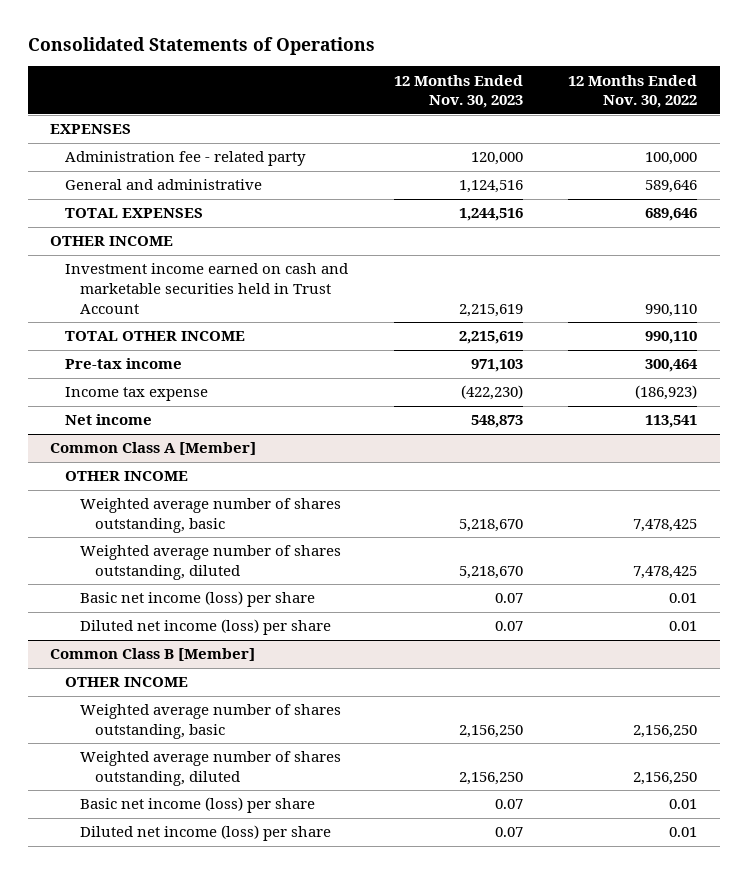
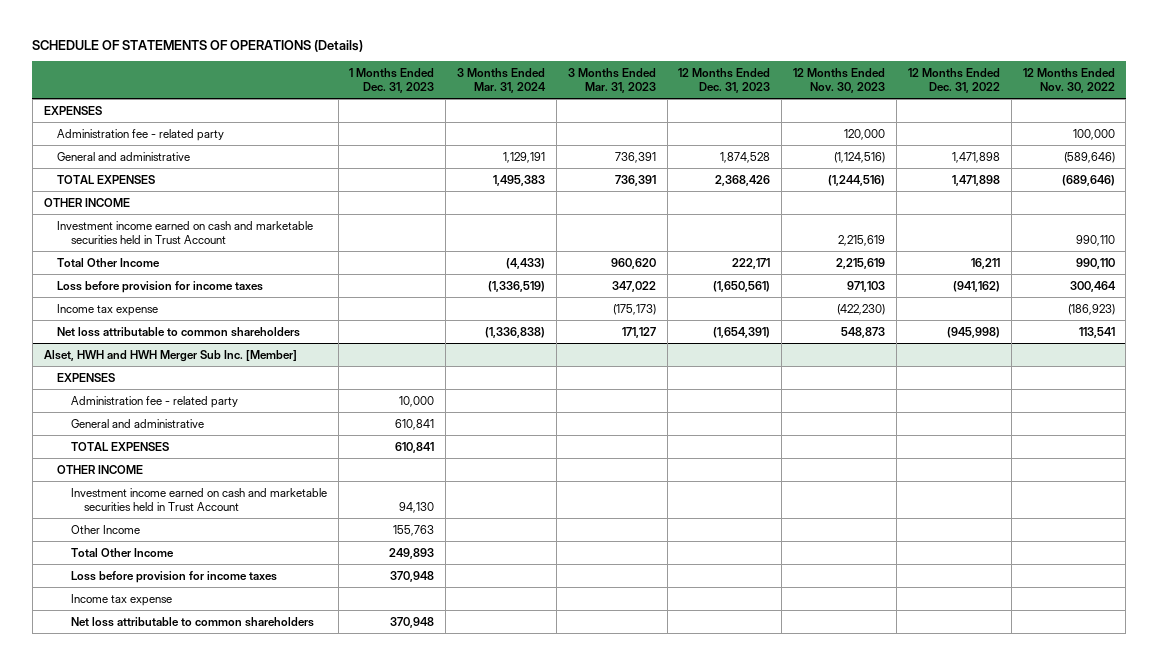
- Consolidated Statements of Operations
+ SCHEDULE OF STATEMENTS OF OPERATIONS (Details)
- | 12 Months Ended Nov. 30, 2023 | 12 Months Ended Nov. 30, 2022
+ | 1 Months Ended Dec. 31, 2023 | 3 Months Ended Mar. 31, 2024 | 3 Months Ended Mar. 31, 2023 | 12 Months Ended Dec. 31, 2023 | 12 Months Ended Nov. 30, 2023 | 12 Months Ended Dec. 31, 2022 | 12 Months Ended Nov. 30, 2022
- General and administrative | 1,124,516 | 589,646
- TOTAL EXPENSES | 1,244,516 | 689,646
+ General and administrative | | 1,129,191 | 736,391 | 1,874,528 | (1,124,516) | 1,471,898 | (589,646)
+ TOTAL EXPENSES | | 1,495,383 | 736,391 | 2,368,426 | (1,244,516) | 1,471,898 | (689,646)
- TOTAL OTHER INCOME | 2,215,619 | 990,110
- Pre-tax income | 971,103 | 300,464
+ Total Other Income | | (4,433) | 960,620 | 222,171 | 2,215,619 | 16,211 | 990,110
+ Loss before provision for income taxes | | (1,336,519) | 347,022 | (1,650,561) | 971,103 | (941,162) | 300,464
- Net income | 548,873 | 113,541
- Common Class A [Member]
- OTHER INCOME
- Weighted average number of shares outstanding, basic | 5,218,670 | 7,478,425
- Weighted average number of shares outstanding, diluted | 5,218,670 | 7,478,425
- Basic net income (loss) per share | 0.07 | 0.01
- Diluted net income (loss) per share | 0.07 | 0.01
- Common Class B [Member]
- OTHER INCOME
- Weighted average number of shares outstanding, basic | 2,156,250 | 2,156,250
- Weighted average number of shares outstanding, diluted | 2,156,250 | 2,156,250
- Basic net income (loss) per share | 0.07 | 0.01
- Diluted net income (loss) per share | 0.07 | 0.01
+ Net loss attributable to common shareholders | | (1,336,838) | 171,127 | (1,654,391) | 548,873 | (945,998) | 113,541
+ Alset, HWH and HWH Merger Sub Inc. [Member]
+ EXPENSES
+ Administration fee - related party | 10,000 | | | | | |
+ General and administrative | 610,841 | | | | | |
+ TOTAL EXPENSES | 610,841 | | | | | |
+ OTHER INCOME
+ Investment income earned on cash and marketable securities held in Trust Account | 94,130 | | | | | |
+ Other Income | 155,763 | | | | | |
+ Total Other Income | 249,893 | | | | | |
+ Loss before provision for income taxes | 370,948 | | | | | |
+ Income tax expense
+ Net loss attributable to common shareholders | 370,948 | | | | | |

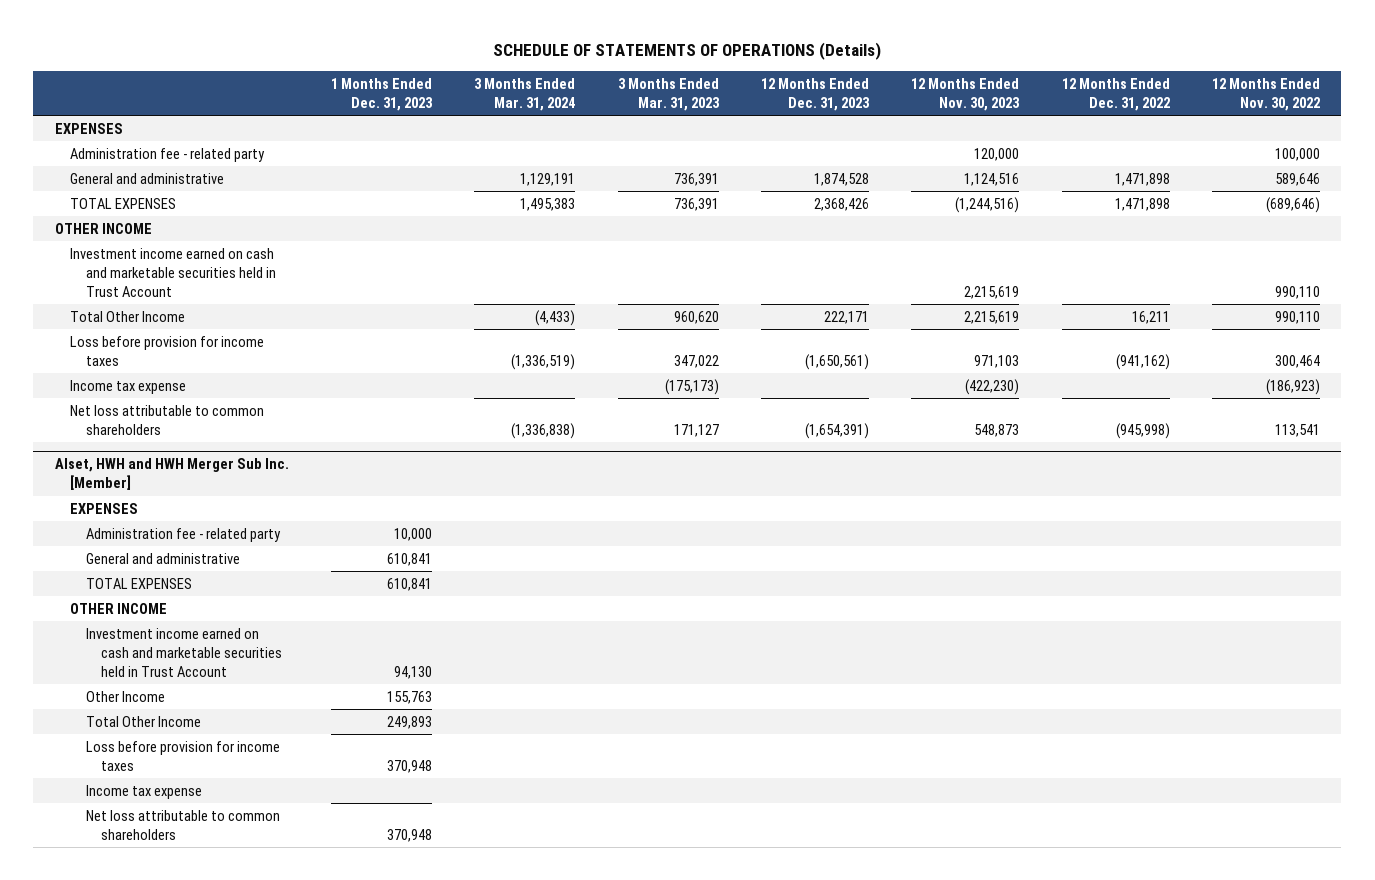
- General and administrative | | 1,129,191 | 736,391 | 1,874,528 | (1,124,516) | 1,471,898 | (589,646)
+ General and administrative | | 1,129,191 | 736,391 | 1,874,528 | 1,124,516 | 1,471,898 | 589,646

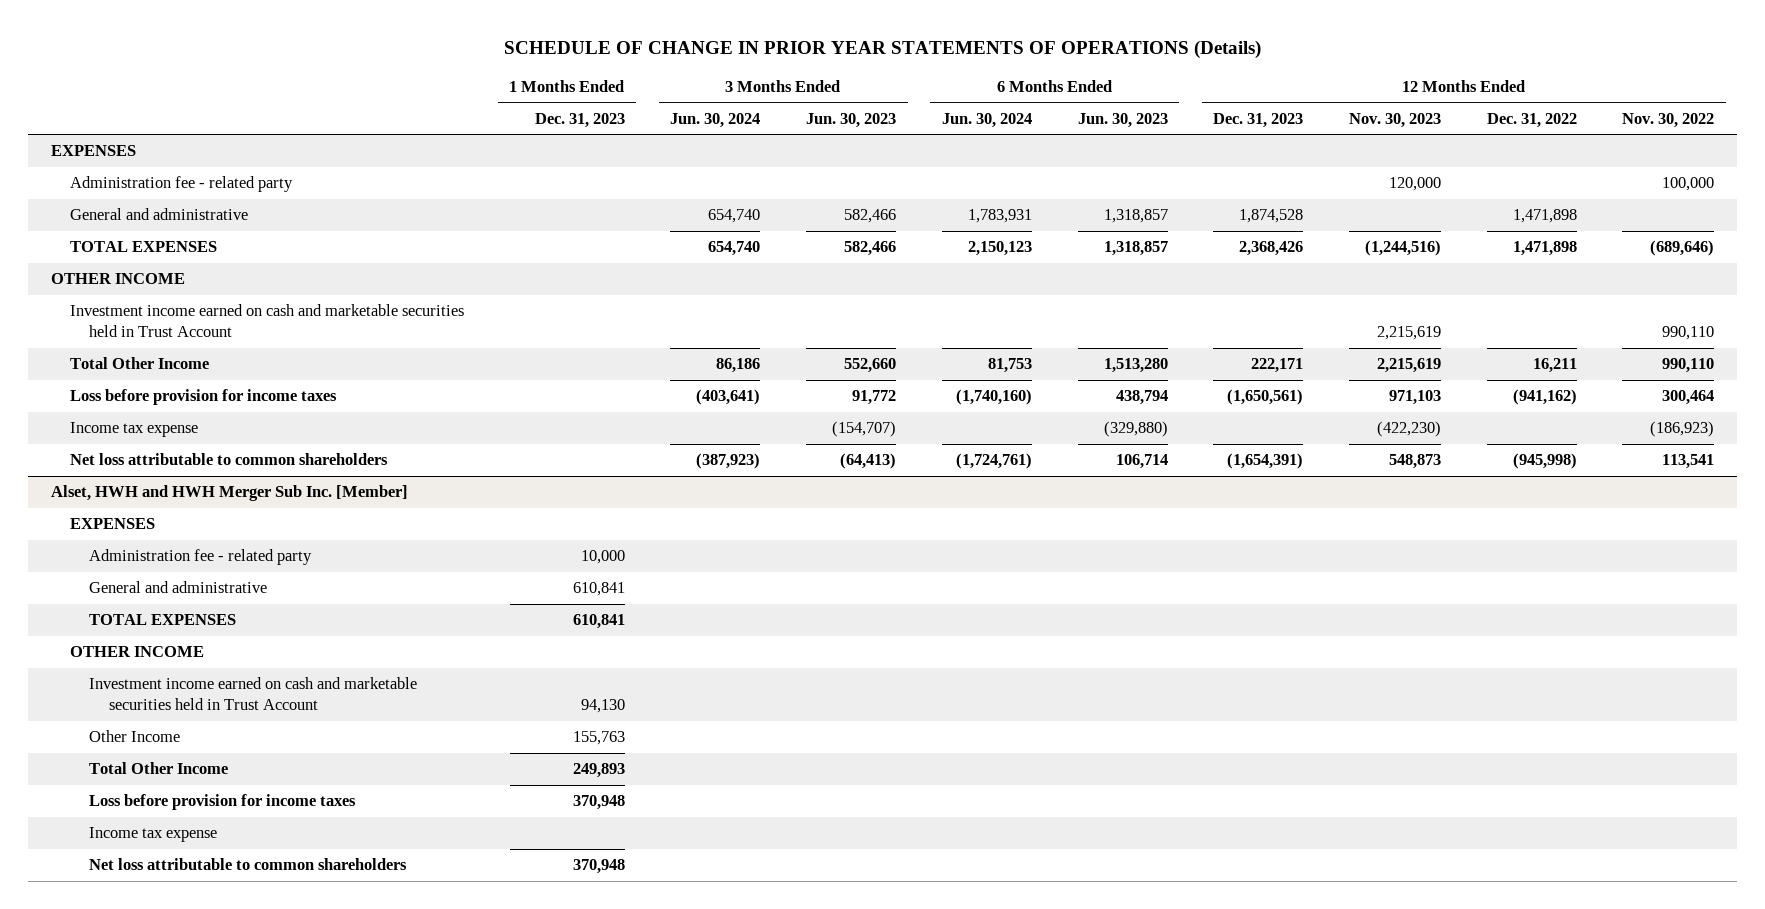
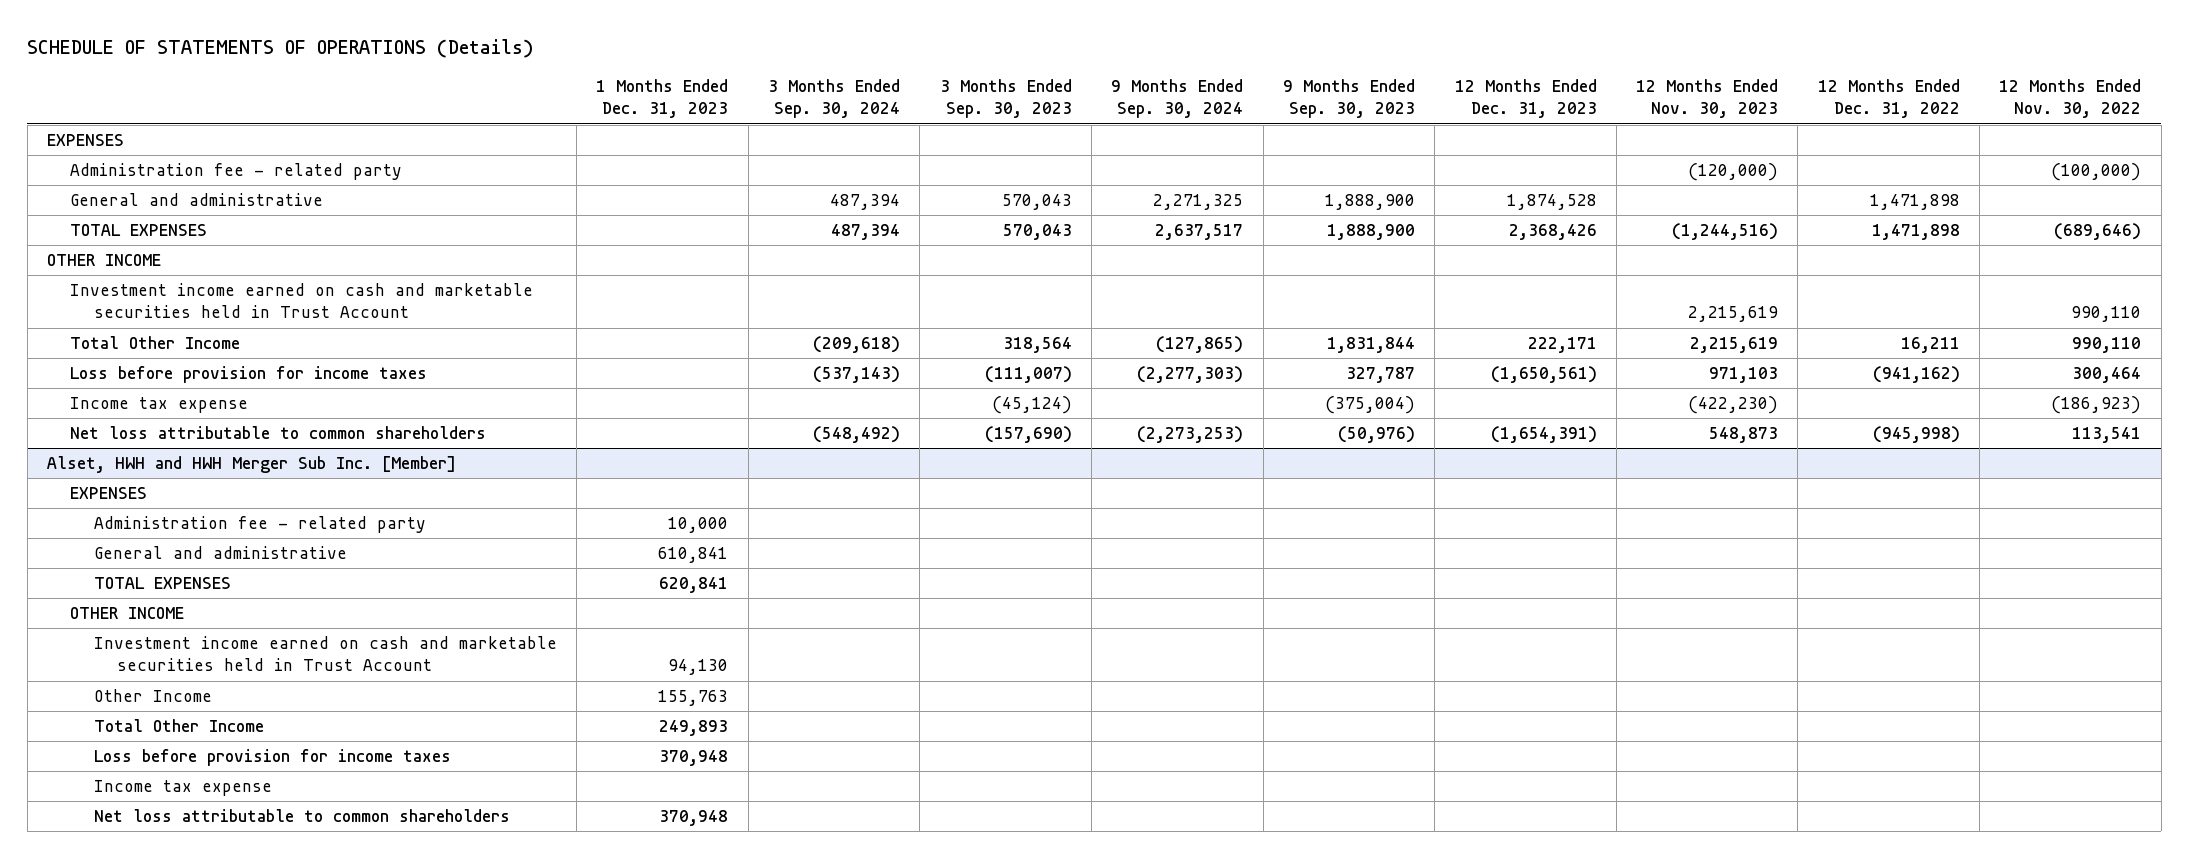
- SCHEDULE OF CHANGE IN PRIOR YEAR STATEMENTS OF OPERATIONS (Details)
+ SCHEDULE OF STATEMENTS OF OPERATIONS (Details)
- | 1 Months Ended Dec. 31, 2023 | 3 Months Ended Jun. 30, 2024 | 3 Months Ended Jun. 30, 2023 | 6 Months Ended Jun. 30, 2024 | 6 Months Ended Jun. 30, 2023 | 12 Months Ended Dec. 31, 2023 | 12 Months Ended Nov. 30, 2023 | 12 Months Ended Dec. 31, 2022 | 12 Months Ended Nov. 30, 2022
+ | 1 Months Ended Dec. 31, 2023 | 3 Months Ended Sep. 30, 2024 | 3 Months Ended Sep. 30, 2023 | 9 Months Ended Sep. 30, 2024 | 9 Months Ended Sep. 30, 2023 | 12 Months Ended Dec. 31, 2023 | 12 Months Ended Nov. 30, 2023 | 12 Months Ended Dec. 31, 2022 | 12 Months Ended Nov. 30, 2022
- Administration fee - related party | | | | | | | 120,000 | | 100,000
+ Administration fee - related party | | | | | | | (120,000) | | (100,000)
@ Alset, HWH and HWH Merger Sub Inc. [Member]
- TOTAL EXPENSES | 610,841 | | | | | | | |
+ TOTAL EXPENSES | 620,841 | | | | | | | |

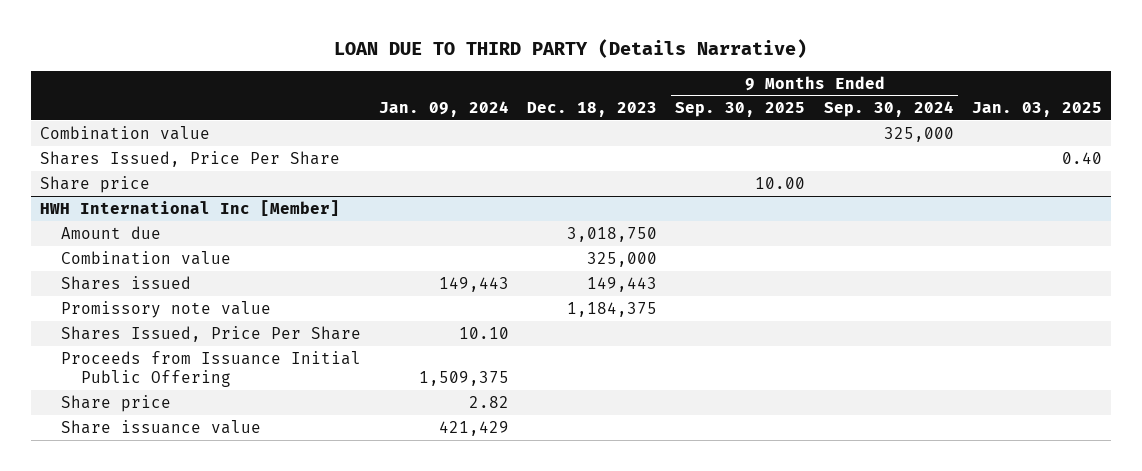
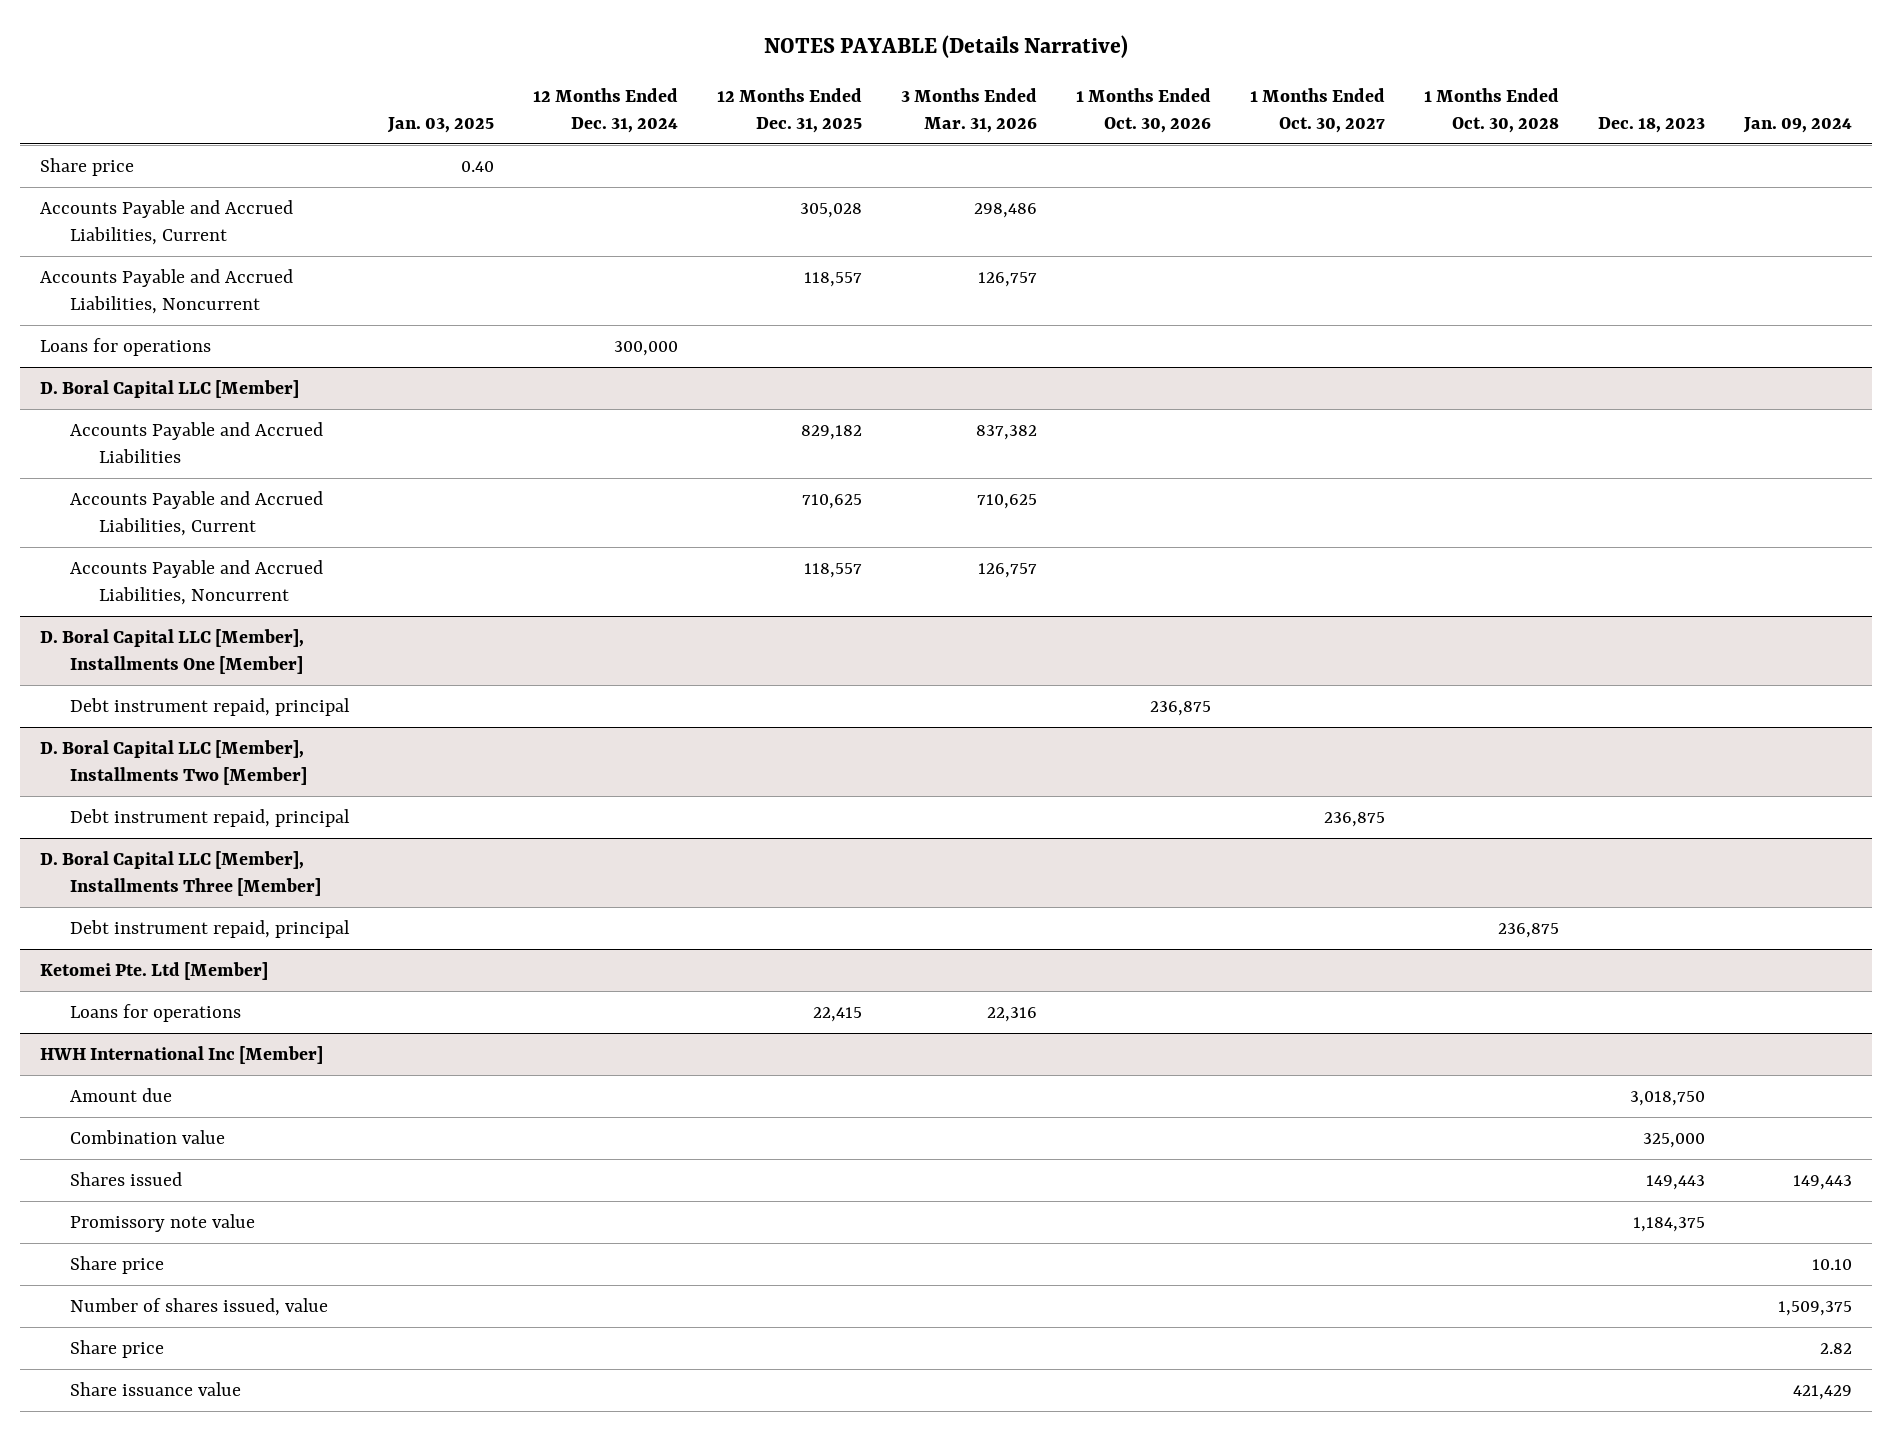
- LOAN DUE TO THIRD PARTY (Details Narrative)
+ NOTES PAYABLE (Details Narrative)
- | Jan. 09, 2024 | Dec. 18, 2023 | 9 Months Ended Sep. 30, 2025 | 9 Months Ended Sep. 30, 2024 | Jan. 03, 2025
+ | Jan. 03, 2025 | 12 Months Ended Dec. 31, 2024 | 12 Months Ended Dec. 31, 2025 | 3 Months Ended Mar. 31, 2026 | 1 Months Ended Oct. 30, 2026 | 1 Months Ended Oct. 30, 2027 | 1 Months Ended Oct. 30, 2028 | Dec. 18, 2023 | Jan. 09, 2024
- Combination value | | | | 325,000 |
- Shares Issued, Price Per Share | | | | | 0.40
- Share price | | | 10.00 | |
+ Share price | 0.40 | | | | | | | |
+ Accounts Payable and Accrued Liabilities, Current | | | 305,028 | 298,486 | | | | |
+ Accounts Payable and Accrued Liabilities, Noncurrent | | | 118,557 | 126,757 | | | | |
+ Loans for operations | | 300,000 | | | | | | |
+ D. Boral Capital LLC [Member]
+ Accounts Payable and Accrued Liabilities | | | 829,182 | 837,382 | | | | |
+ Accounts Payable and Accrued Liabilities, Current | | | 710,625 | 710,625 | | | | |
+ Accounts Payable and Accrued Liabilities, Noncurrent | | | 118,557 | 126,757 | | | | |
+ D. Boral Capital LLC [Member], Installments One [Member]
+ Debt instrument repaid, principal | | | | | 236,875 | | | |
+ D. Boral Capital LLC [Member], Installments Two [Member]
+ Debt instrument repaid, principal | | | | | | 236,875 | | |
+ D. Boral Capital LLC [Member], Installments Three [Member]
+ Debt instrument repaid, principal | | | | | | | 236,875 | |
+ Ketomei Pte. Ltd [Member]
+ Loans for operations | | | 22,415 | 22,316 | | | | |
@ HWH International Inc [Member]
- Shares Issued, Price Per Share | 10.10 | | | |
- Proceeds from Issuance Initial Public Offering | 1,509,375 | | | |
+ Share price | | | | | | | | | 10.10
+ Number of shares issued, value | | | | | | | | | 1,509,375

